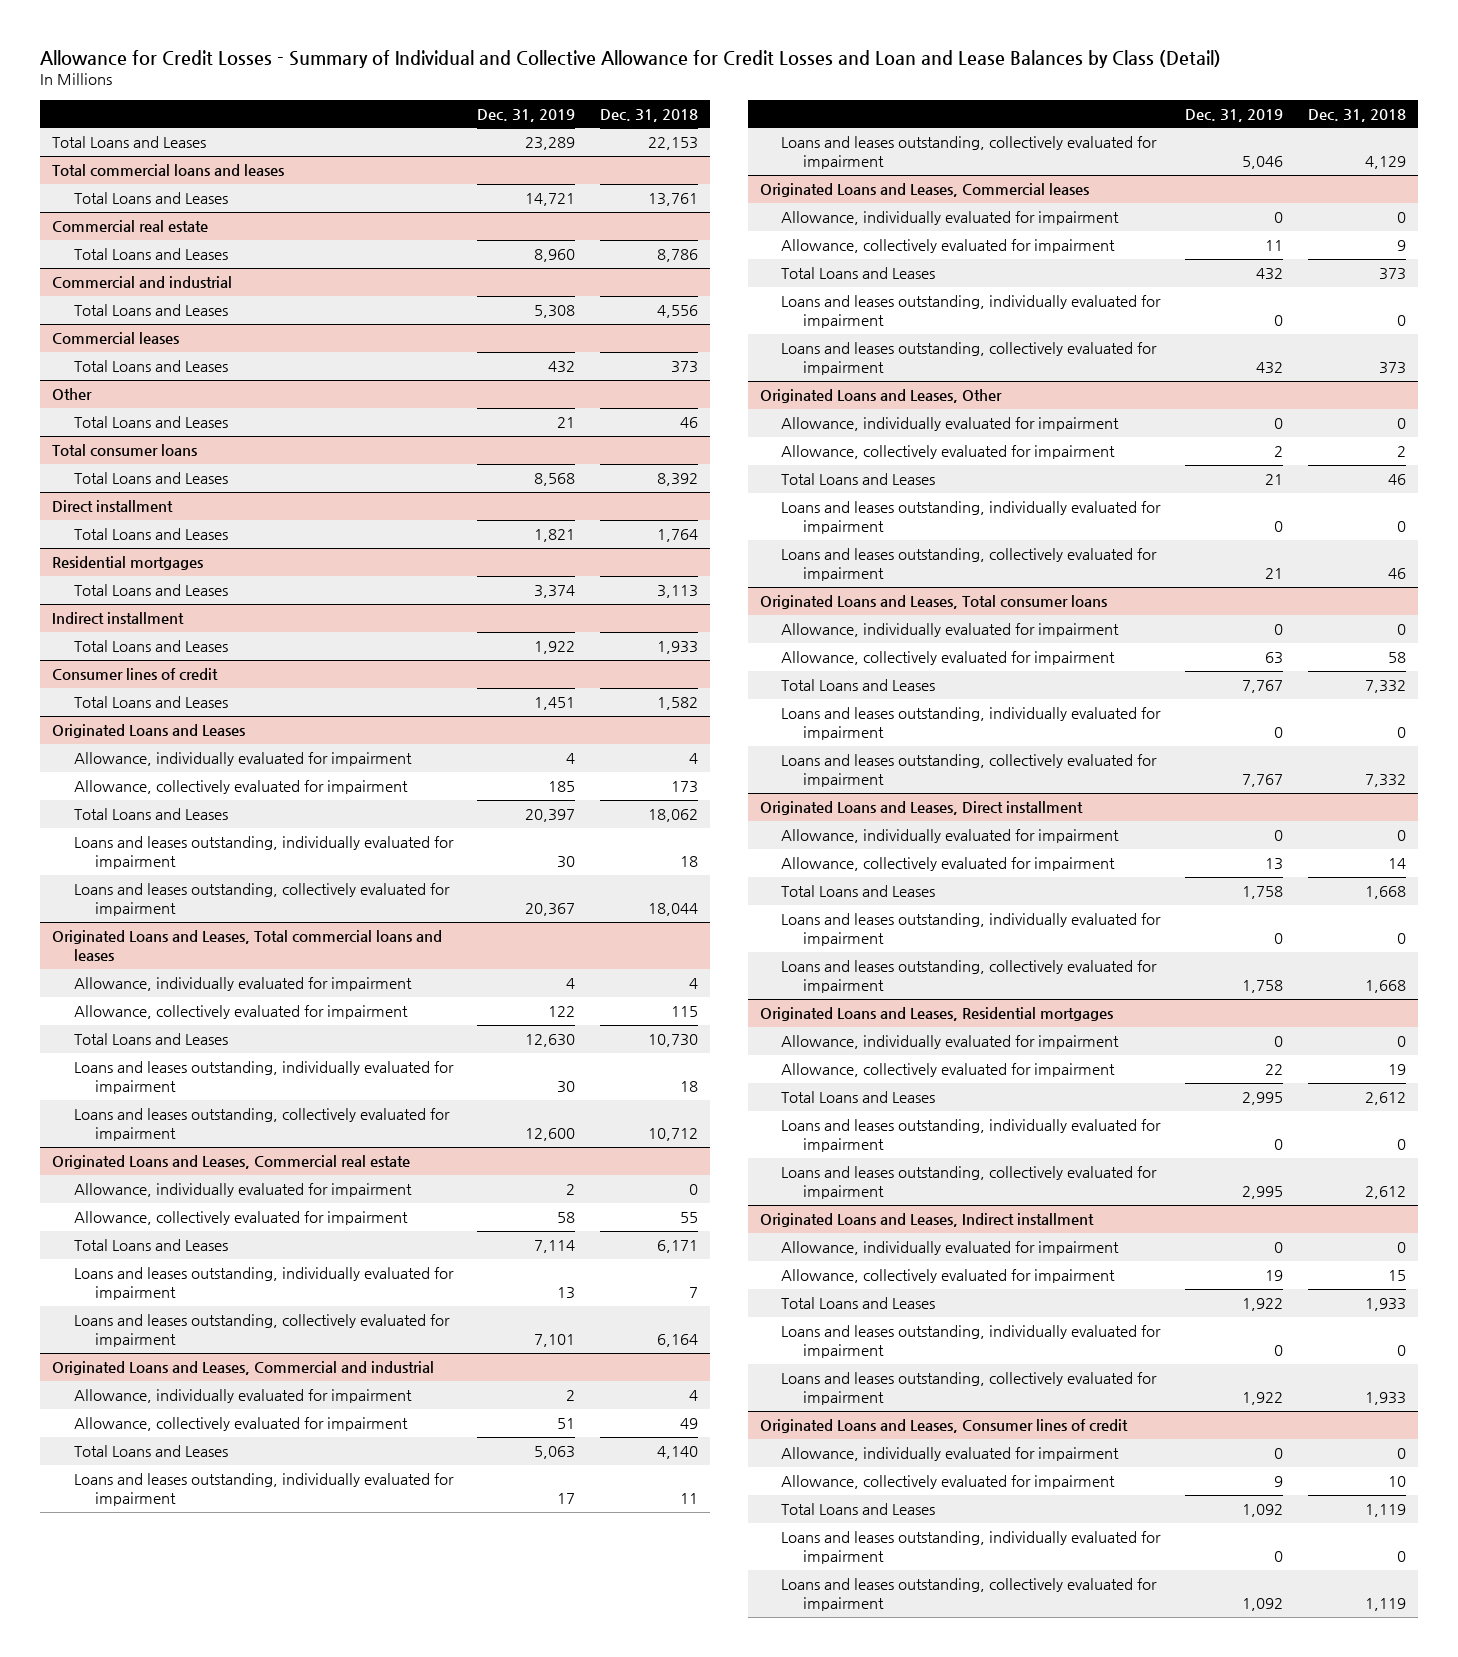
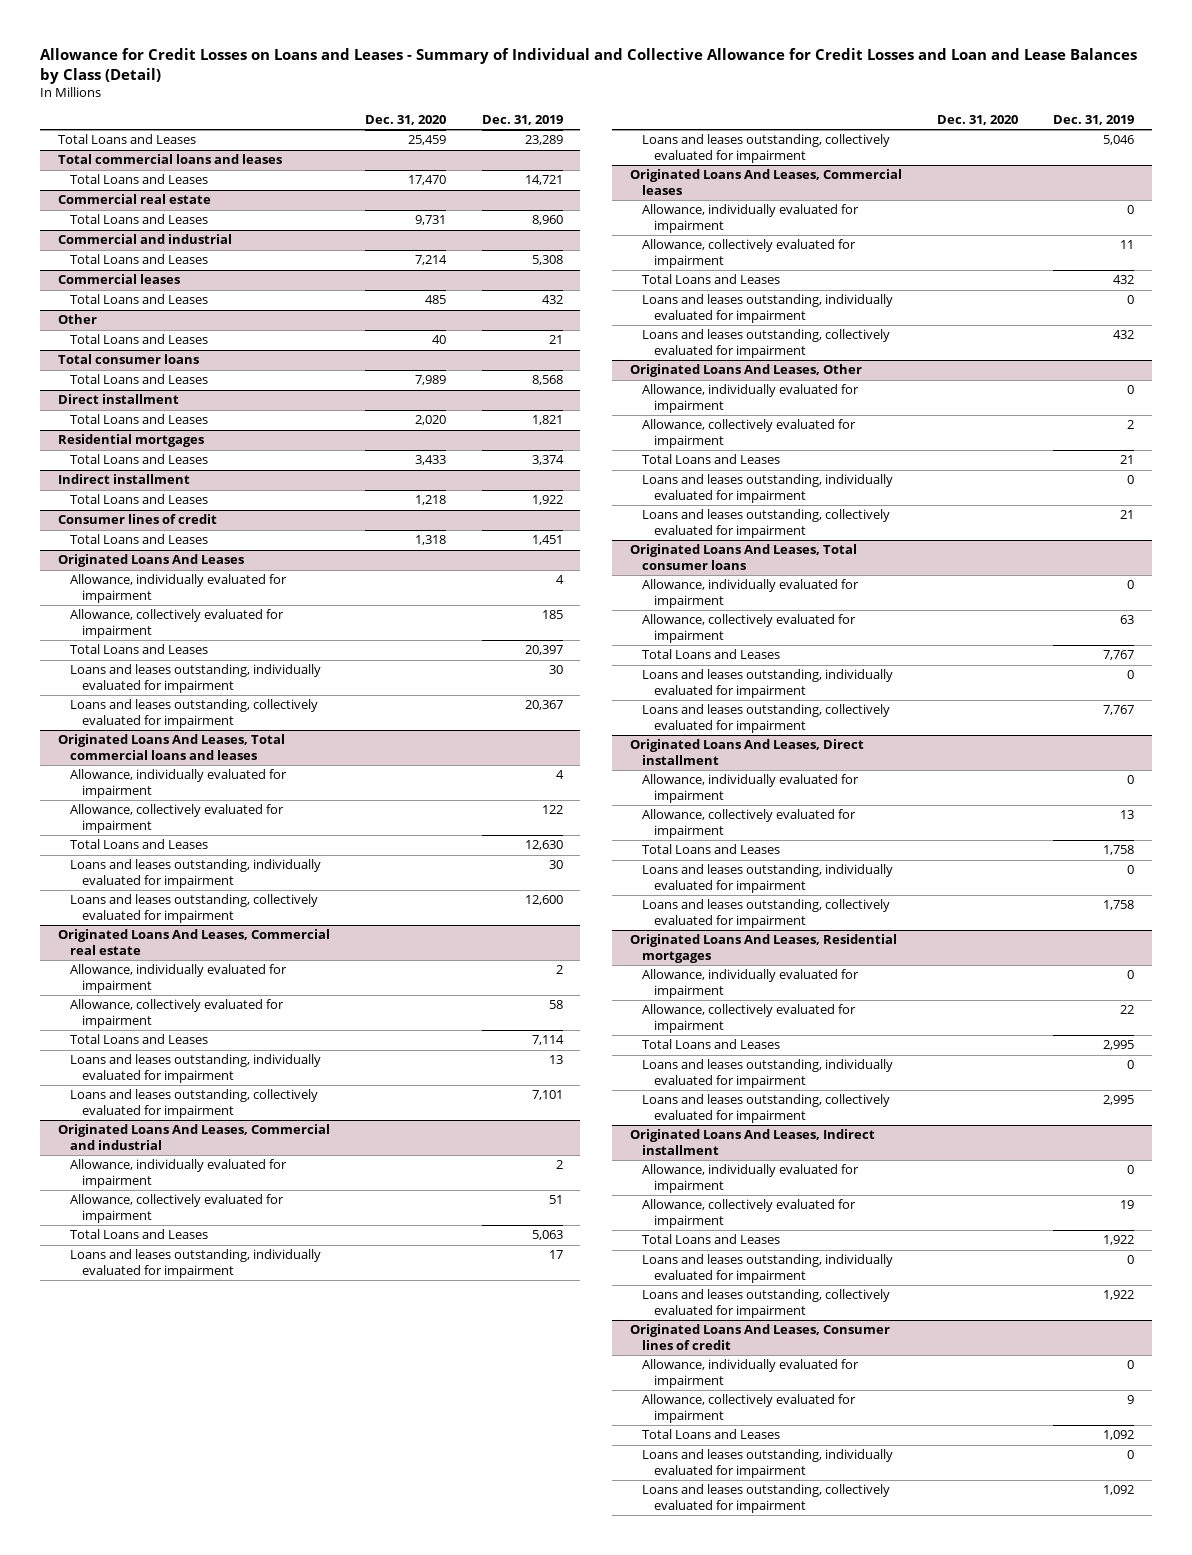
- Allowance for Credit Losses - Summary of Individual and Collective Allowance for Credit Losses and Loan and Lease Balances by Class (Detail)
+ Allowance for Credit Losses on Loans and Leases - Summary of Individual and Collective Allowance for Credit Losses and Loan and Lease Balances by Class (Detail)
- | Dec. 31, 2019 | Dec. 31, 2018
+ | Dec. 31, 2020 | Dec. 31, 2019
- Originated Loans and Leases
+ Originated Loans And Leases
- Originated Loans and Leases, Total commercial loans and leases
+ Originated Loans And Leases, Total commercial loans and leases
- Originated Loans and Leases, Commercial real estate
+ Originated Loans And Leases, Commercial real estate
- Originated Loans and Leases, Commercial and industrial
+ Originated Loans And Leases, Commercial and industrial
- Originated Loans and Leases, Commercial leases
+ Originated Loans And Leases, Commercial leases
- Originated Loans and Leases, Other
+ Originated Loans And Leases, Other
- Originated Loans and Leases, Total consumer loans
+ Originated Loans And Leases, Total consumer loans
- Originated Loans and Leases, Direct installment
+ Originated Loans And Leases, Direct installment
- Originated Loans and Leases, Residential mortgages
+ Originated Loans And Leases, Residential mortgages
- Originated Loans and Leases, Indirect installment
+ Originated Loans And Leases, Indirect installment
- Originated Loans and Leases, Consumer lines of credit
+ Originated Loans And Leases, Consumer lines of credit

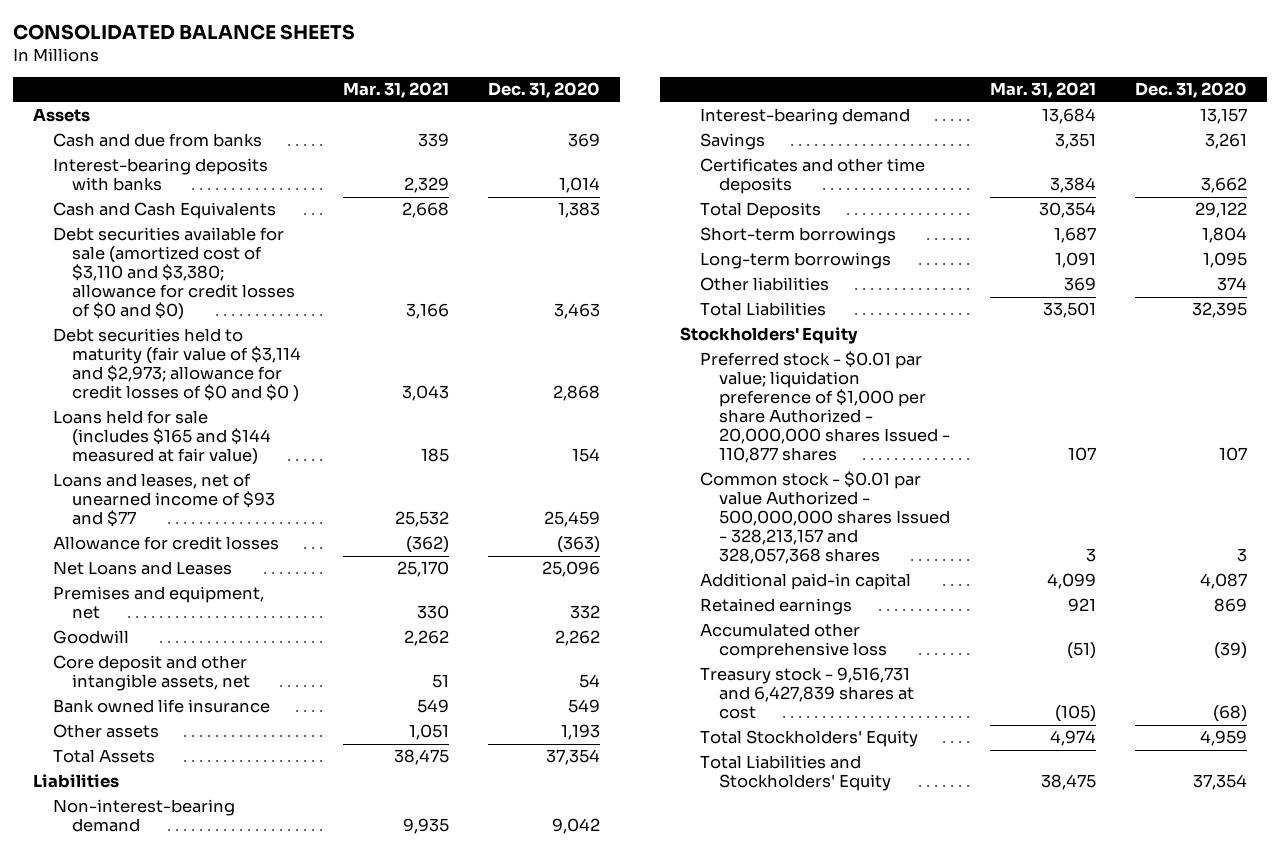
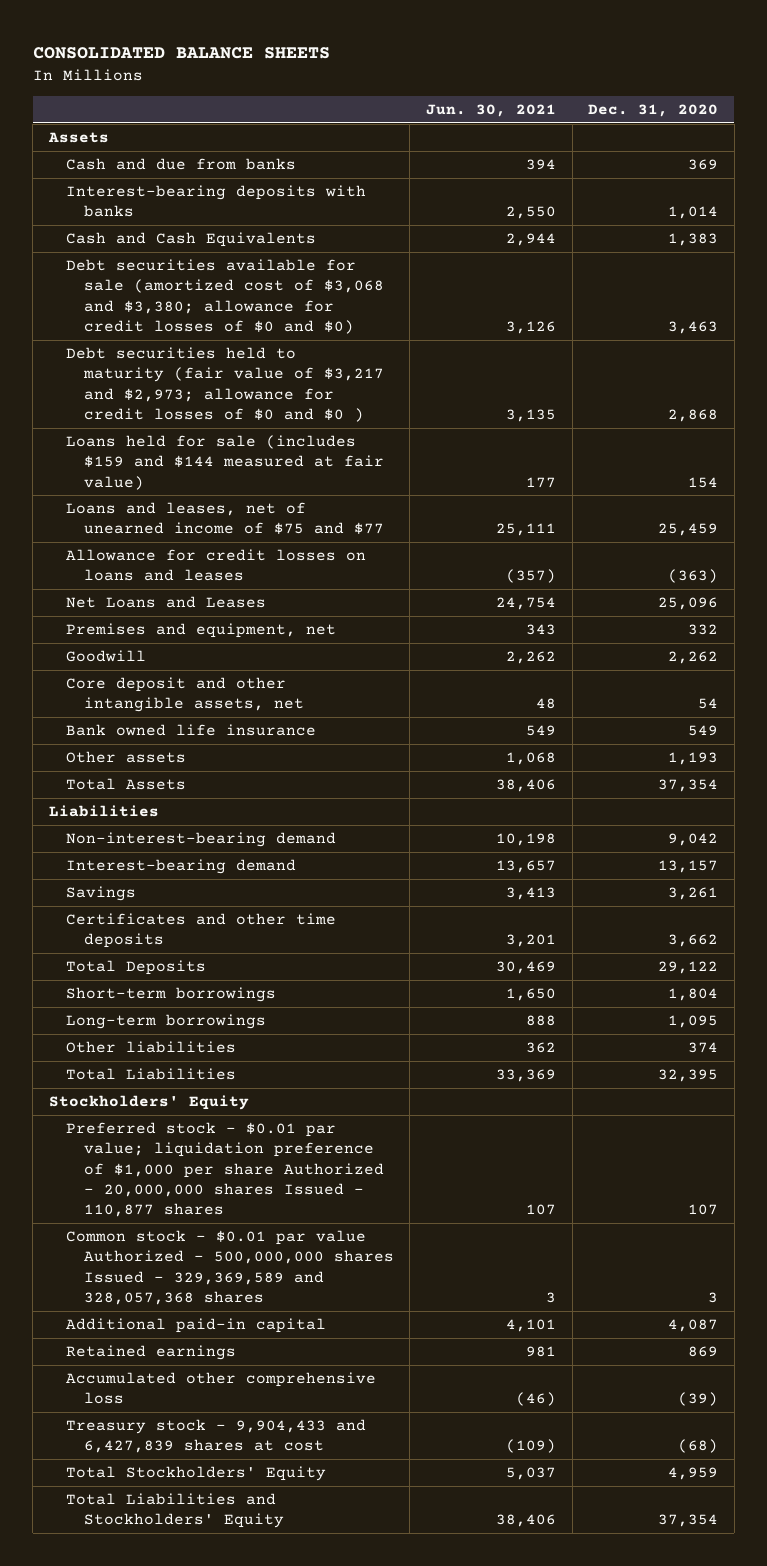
- | Mar. 31, 2021 | Dec. 31, 2020
+ | Jun. 30, 2021 | Dec. 31, 2020
- Debt securities available for sale (amortized cost of $3,110 and $3,380; allowance for credit losses of $0 and $0) | 3,166 | 3,463
- Debt securities held to maturity (fair value of $3,114 and $2,973; allowance for credit losses of $0 and $0 ) | 3,043 | 2,868
- Loans held for sale (includes $165 and $144 measured at fair value) | 185 | 154
- Loans and leases, net of unearned income of $93 and $77 | 25,532 | 25,459
- Allowance for credit losses | (362) | (363)
+ Debt securities available for sale (amortized cost of $3,068 and $3,380; allowance for credit losses of $0 and $0) | 3,126 | 3,463
+ Debt securities held to maturity (fair value of $3,217 and $2,973; allowance for credit losses of $0 and $0 ) | 3,135 | 2,868
+ Loans held for sale (includes $159 and $144 measured at fair value) | 177 | 154
+ Loans and leases, net of unearned income of $75 and $77 | 25,111 | 25,459
+ Allowance for credit losses on loans and leases | (357) | (363)
- Common stock - $0.01 par value Authorized - 500,000,000 shares Issued - 328,213,157 and 328,057,368 shares | 3 | 3
+ Common stock - $0.01 par value Authorized - 500,000,000 shares Issued - 329,369,589 and 328,057,368 shares | 3 | 3
- Treasury stock - 9,516,731 and 6,427,839 shares at cost | (105) | (68)
+ Treasury stock - 9,904,433 and 6,427,839 shares at cost | (109) | (68)

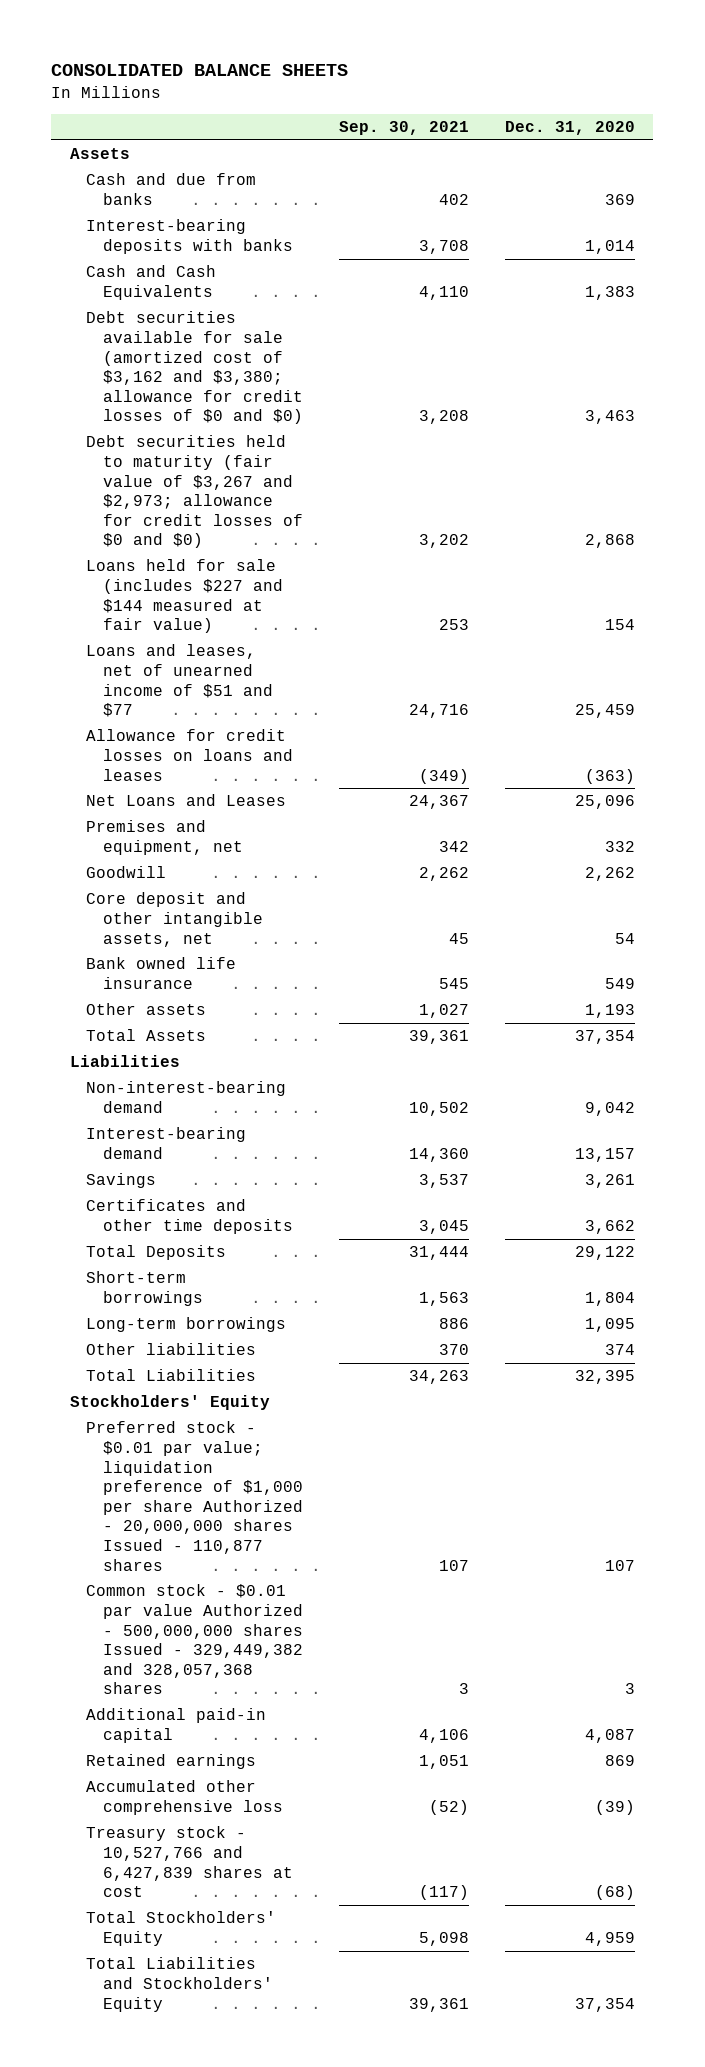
- | Jun. 30, 2021 | Dec. 31, 2020
+ | Sep. 30, 2021 | Dec. 31, 2020
- Debt securities available for sale (amortized cost of $3,068 and $3,380; allowance for credit losses of $0 and $0) | 3,126 | 3,463
- Debt securities held to maturity (fair value of $3,217 and $2,973; allowance for credit losses of $0 and $0 ) | 3,135 | 2,868
- Loans held for sale (includes $159 and $144 measured at fair value) | 177 | 154
- Loans and leases, net of unearned income of $75 and $77 | 25,111 | 25,459
+ Debt securities available for sale (amortized cost of $3,162 and $3,380; allowance for credit losses of $0 and $0) | 3,208 | 3,463
+ Debt securities held to maturity (fair value of $3,267 and $2,973; allowance for credit losses of $0 and $0) | 3,202 | 2,868
+ Loans held for sale (includes $227 and $144 measured at fair value) | 253 | 154
+ Loans and leases, net of unearned income of $51 and $77 | 24,716 | 25,459
- Common stock - $0.01 par value Authorized - 500,000,000 shares Issued - 329,369,589 and 328,057,368 shares | 3 | 3
+ Common stock - $0.01 par value Authorized - 500,000,000 shares Issued - 329,449,382 and 328,057,368 shares | 3 | 3
- Treasury stock - 9,904,433 and 6,427,839 shares at cost | (109) | (68)
+ Treasury stock - 10,527,766 and 6,427,839 shares at cost | (117) | (68)

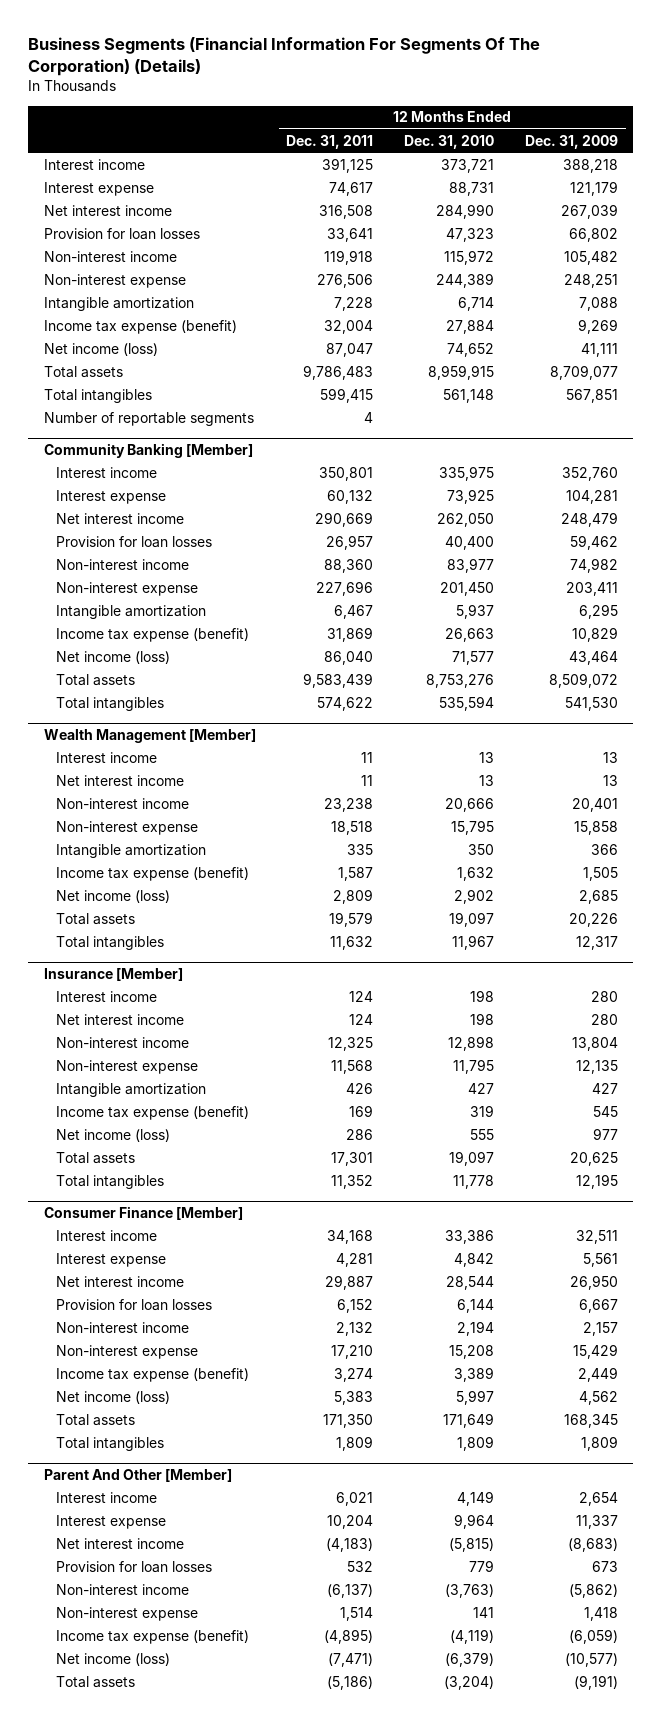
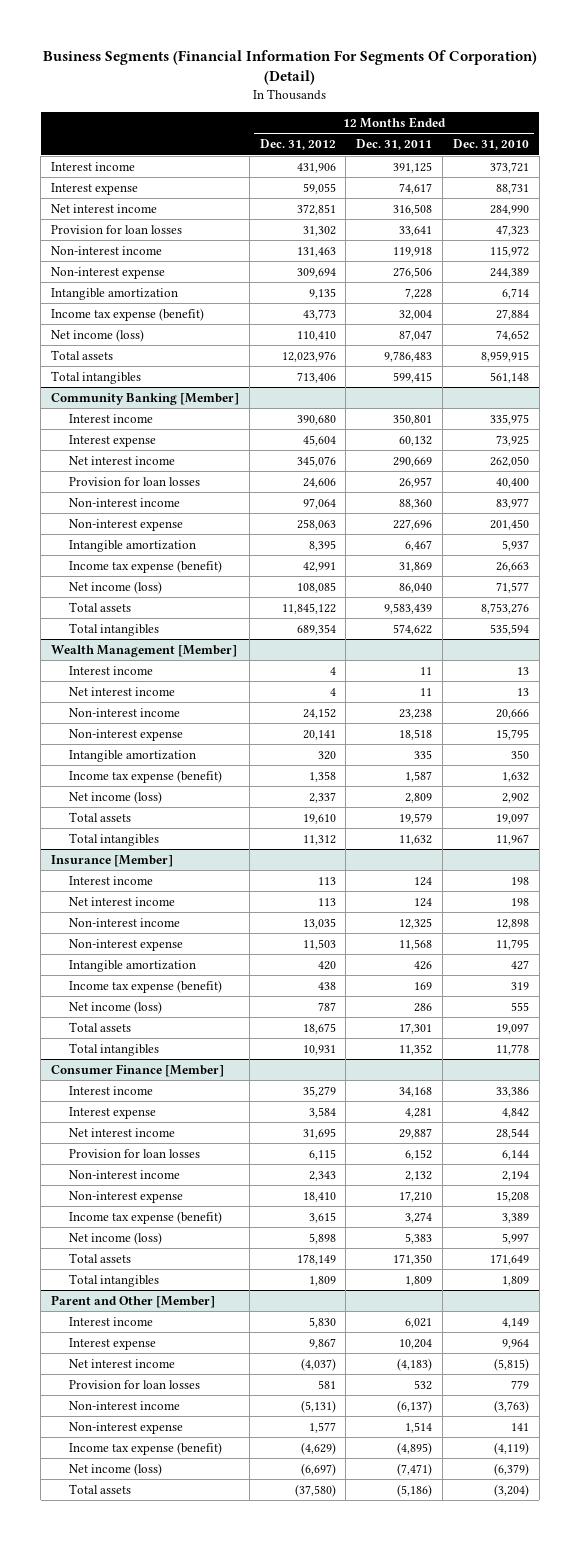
- Business Segments (Financial Information For Segments Of The Corporation) (Details)
+ Business Segments (Financial Information For Segments Of Corporation) (Detail)
- | 12 Months Ended Dec. 31, 2011 | 12 Months Ended Dec. 31, 2010 | 12 Months Ended Dec. 31, 2009
+ | 12 Months Ended Dec. 31, 2012 | 12 Months Ended Dec. 31, 2011 | 12 Months Ended Dec. 31, 2010
- Number of reportable segments | 4 | |
- Parent And Other [Member]
+ Parent and Other [Member]

